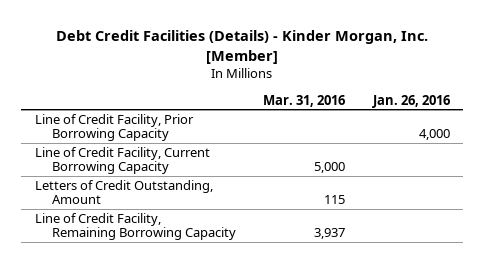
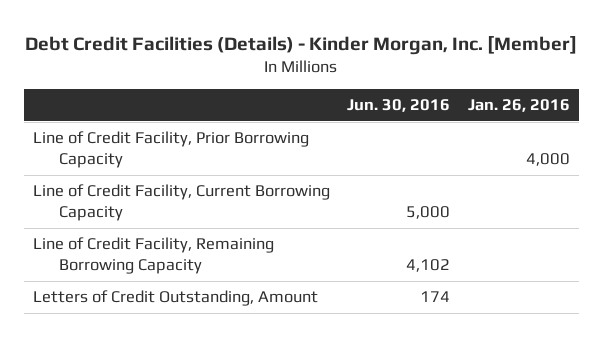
- | Mar. 31, 2016 | Jan. 26, 2016
+ | Jun. 30, 2016 | Jan. 26, 2016
moved down: Letters of Credit Outstanding, Amount | 174 |

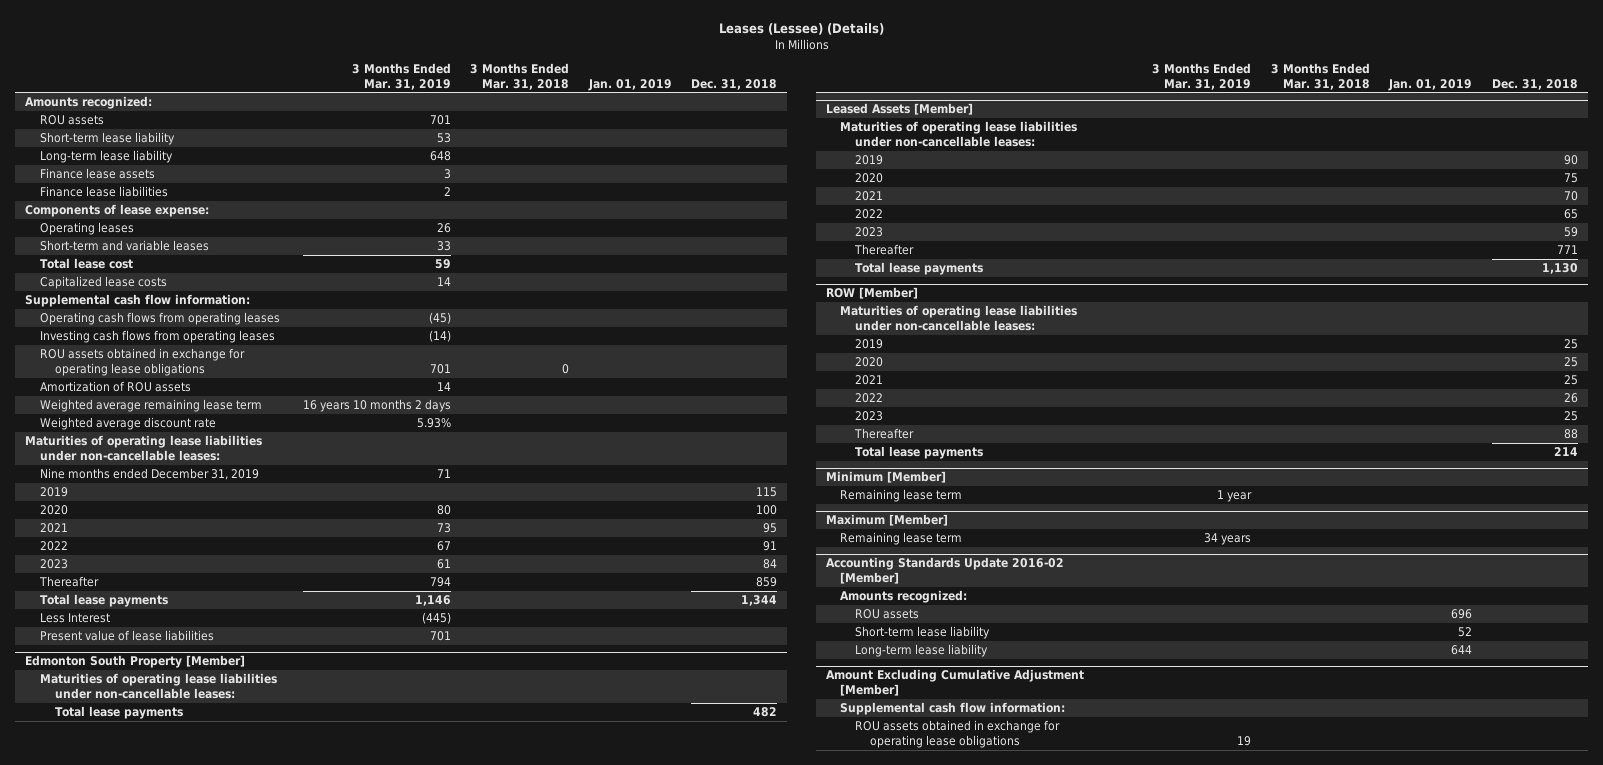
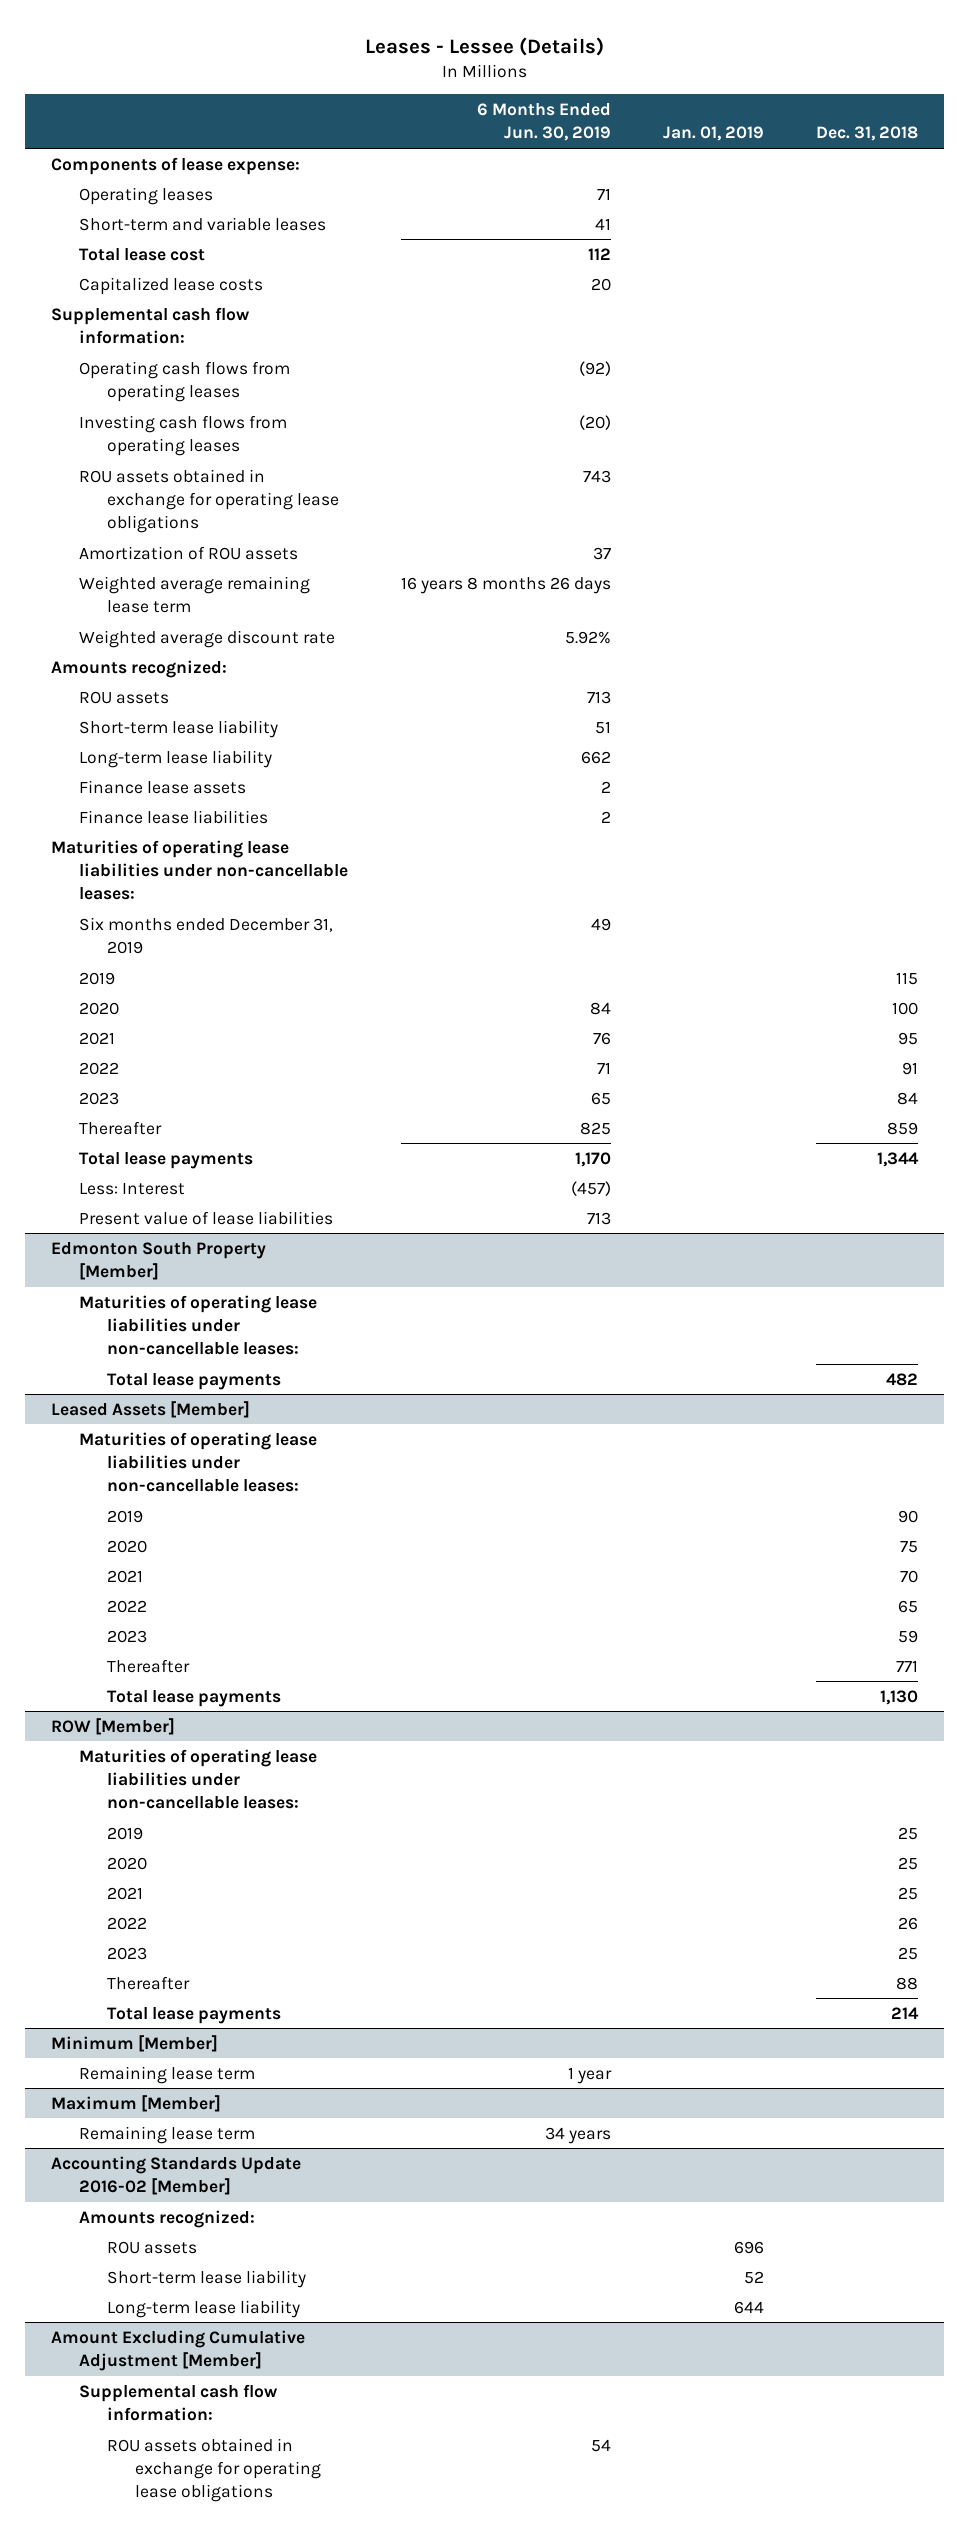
- Leases (Lessee) (Details)
+ Leases - Lessee (Details)
- | 3 Months Ended Mar. 31, 2019 | 3 Months Ended Mar. 31, 2018 | Jan. 01, 2019 | Dec. 31, 2018
+ | 6 Months Ended Jun. 30, 2019 | Jan. 01, 2019 | Dec. 31, 2018
moved down: Amounts recognized:
moved down: ROU assets | 713 | |
moved down: Short-term lease liability | 51 | |
moved down: Long-term lease liability | 662 | |
moved down: Finance lease assets | 2 | |
moved down: Finance lease liabilities | 2 | |
- Nine months ended December 31, 2019 | 71 | | |
+ Six months ended December 31, 2019 | 49 | |
- Less Interest | (445) | | |
+ Less: Interest | (457) | |

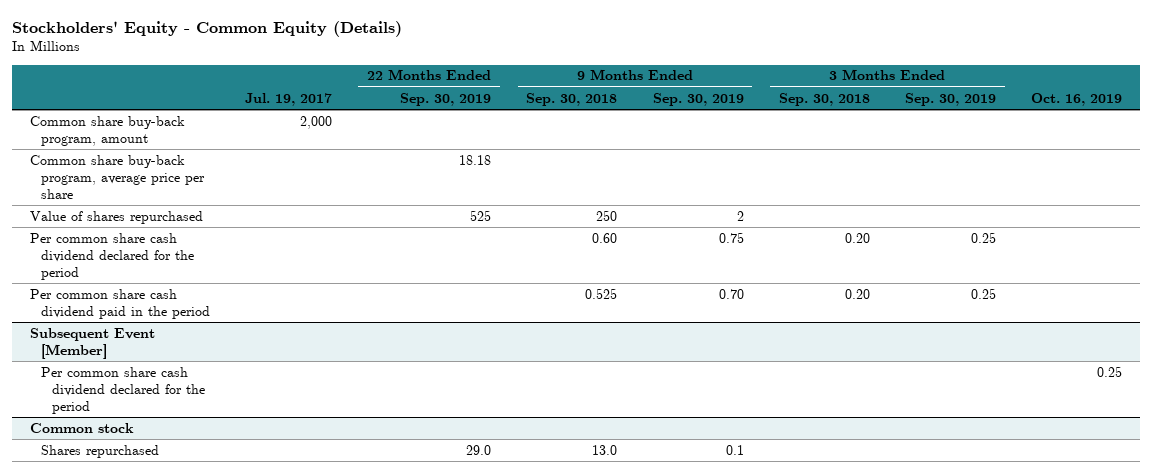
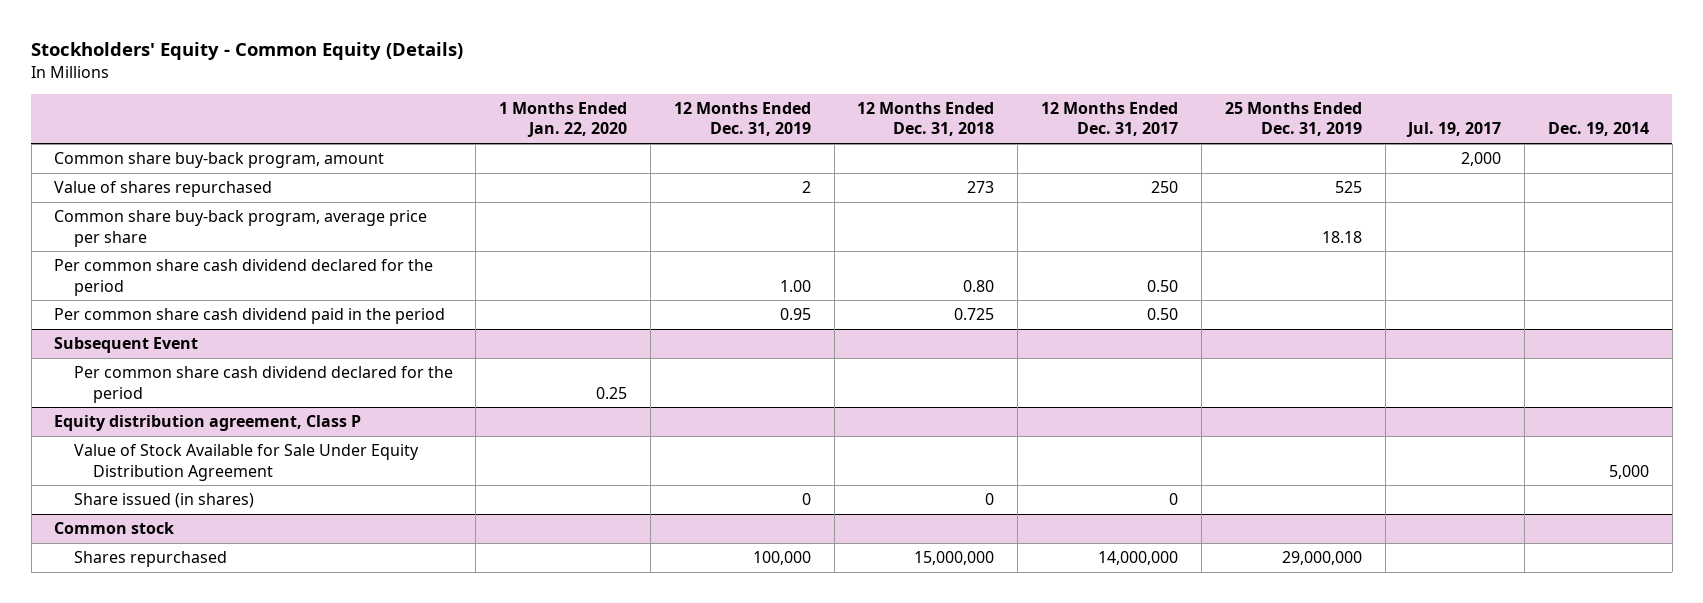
- | Jul. 19, 2017 | 22 Months Ended Sep. 30, 2019 | 9 Months Ended Sep. 30, 2018 | 9 Months Ended Sep. 30, 2019 | 3 Months Ended Sep. 30, 2018 | 3 Months Ended Sep. 30, 2019 | Oct. 16, 2019
+ | 1 Months Ended Jan. 22, 2020 | 12 Months Ended Dec. 31, 2019 | 12 Months Ended Dec. 31, 2018 | 12 Months Ended Dec. 31, 2017 | 25 Months Ended Dec. 31, 2019 | Jul. 19, 2017 | Dec. 19, 2014
moved down: Common share buy-back program, average price per share | | | | | 18.18 | |
- Subsequent Event [Member]
+ Subsequent Event
+ Equity distribution agreement, Class P
+ Value of Stock Available for Sale Under Equity Distribution Agreement | | | | | | | 5,000
+ Share issued (in shares) | | 0 | 0 | 0 | | |

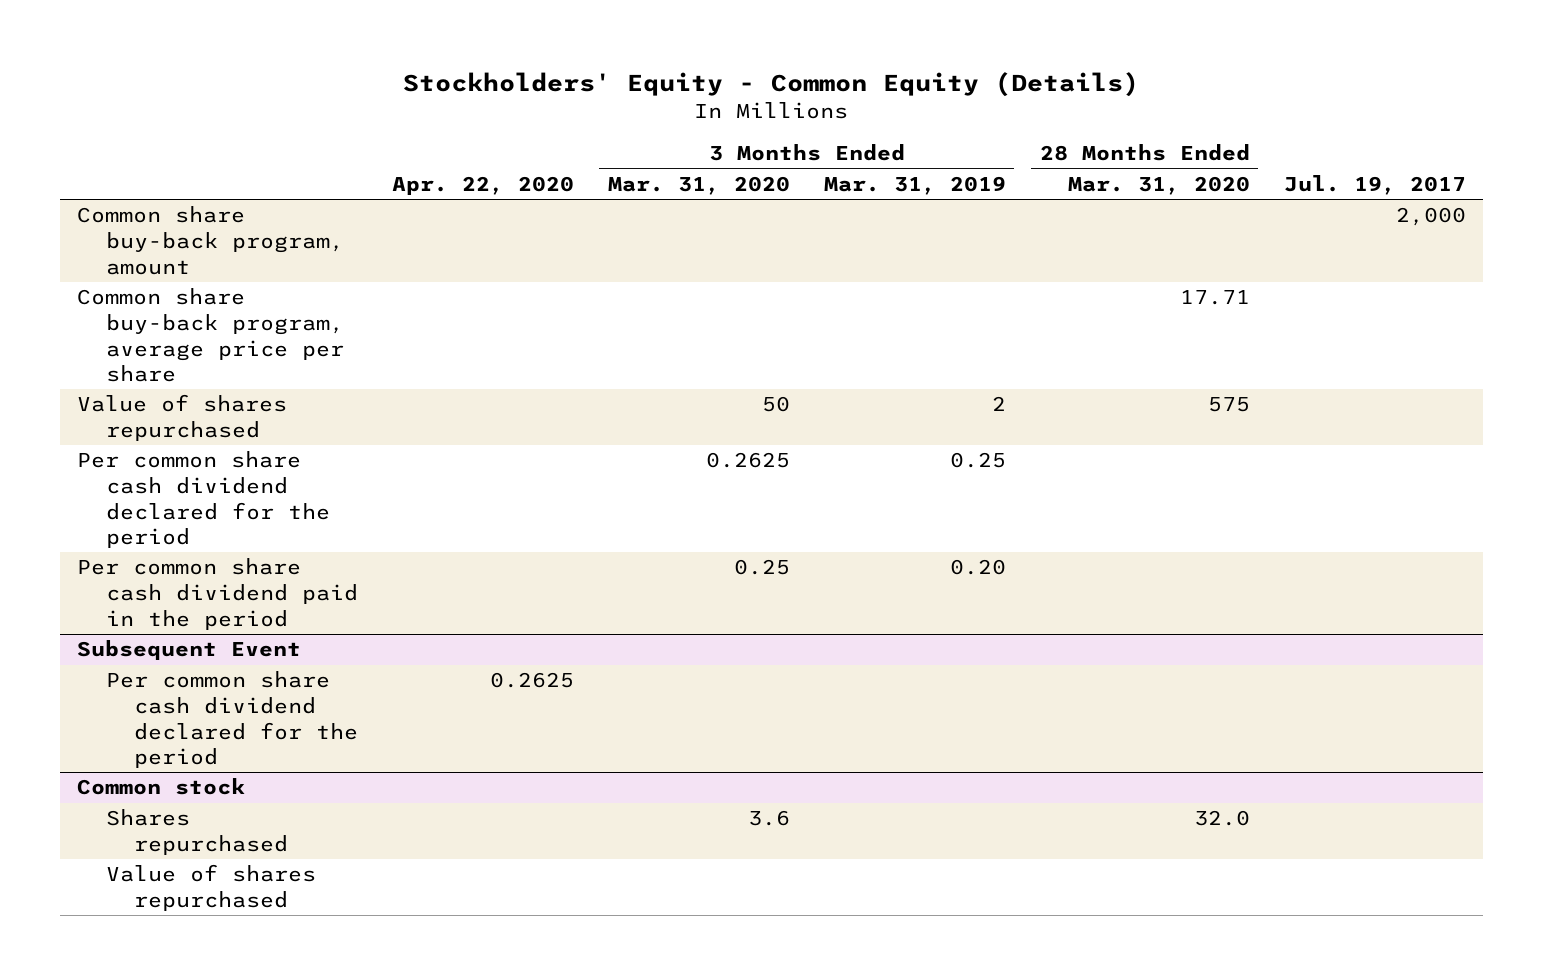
- | 1 Months Ended Jan. 22, 2020 | 12 Months Ended Dec. 31, 2019 | 12 Months Ended Dec. 31, 2018 | 12 Months Ended Dec. 31, 2017 | 25 Months Ended Dec. 31, 2019 | Jul. 19, 2017 | Dec. 19, 2014
+ | Apr. 22, 2020 | 3 Months Ended Mar. 31, 2020 | 3 Months Ended Mar. 31, 2019 | 28 Months Ended Mar. 31, 2020 | Jul. 19, 2017
moved down: Value of shares repurchased | | 50 | 2 | 575 |
- Equity distribution agreement, Class P
- Value of Stock Available for Sale Under Equity Distribution Agreement | | | | | | | 5,000
- Share issued (in shares) | | 0 | 0 | 0 | | |
@ Common stock
+ Value of shares repurchased

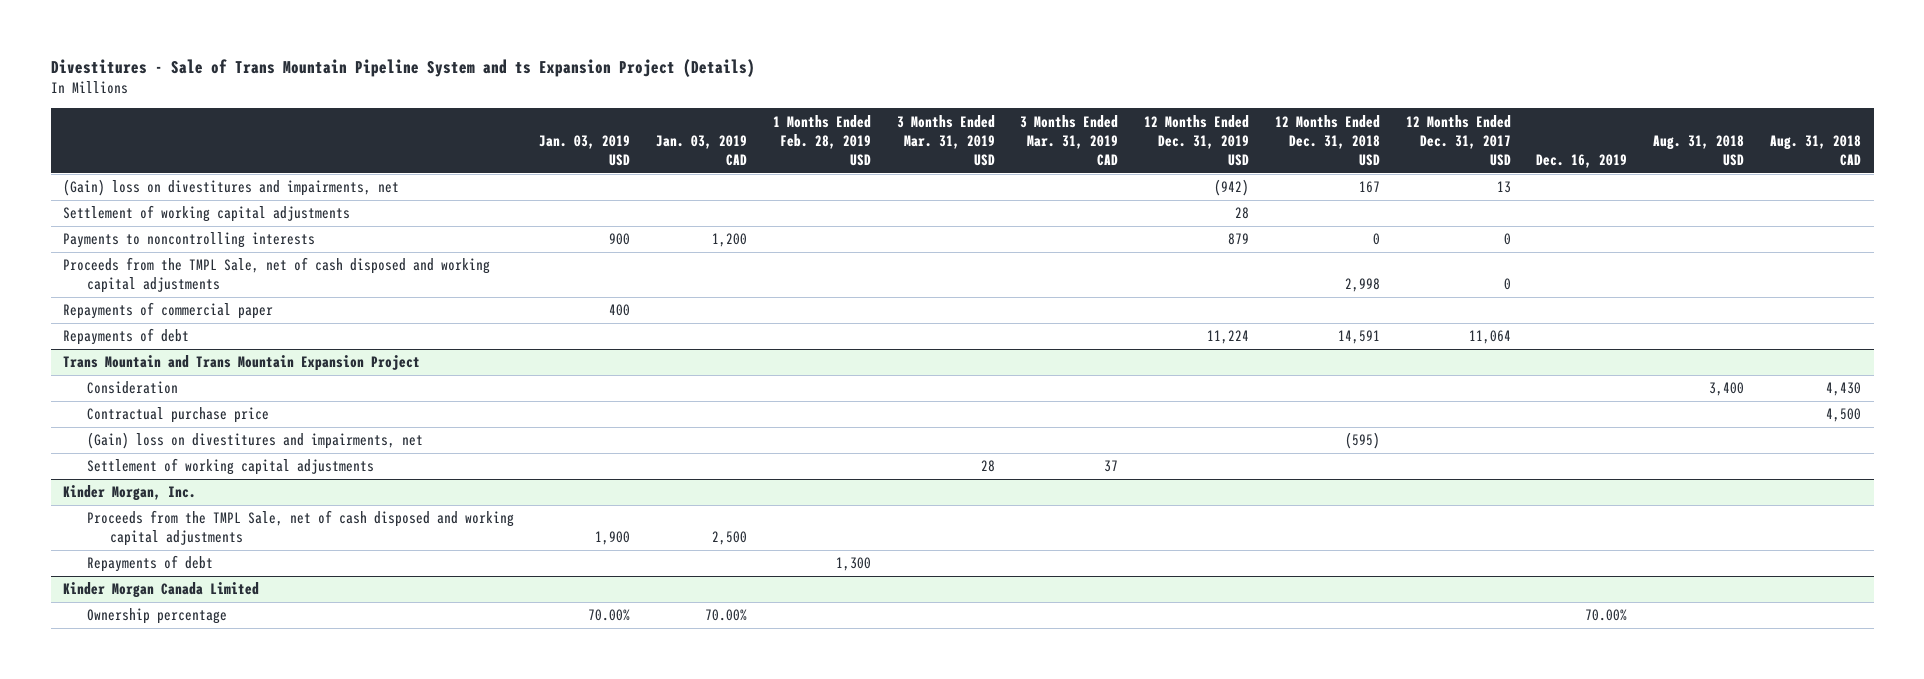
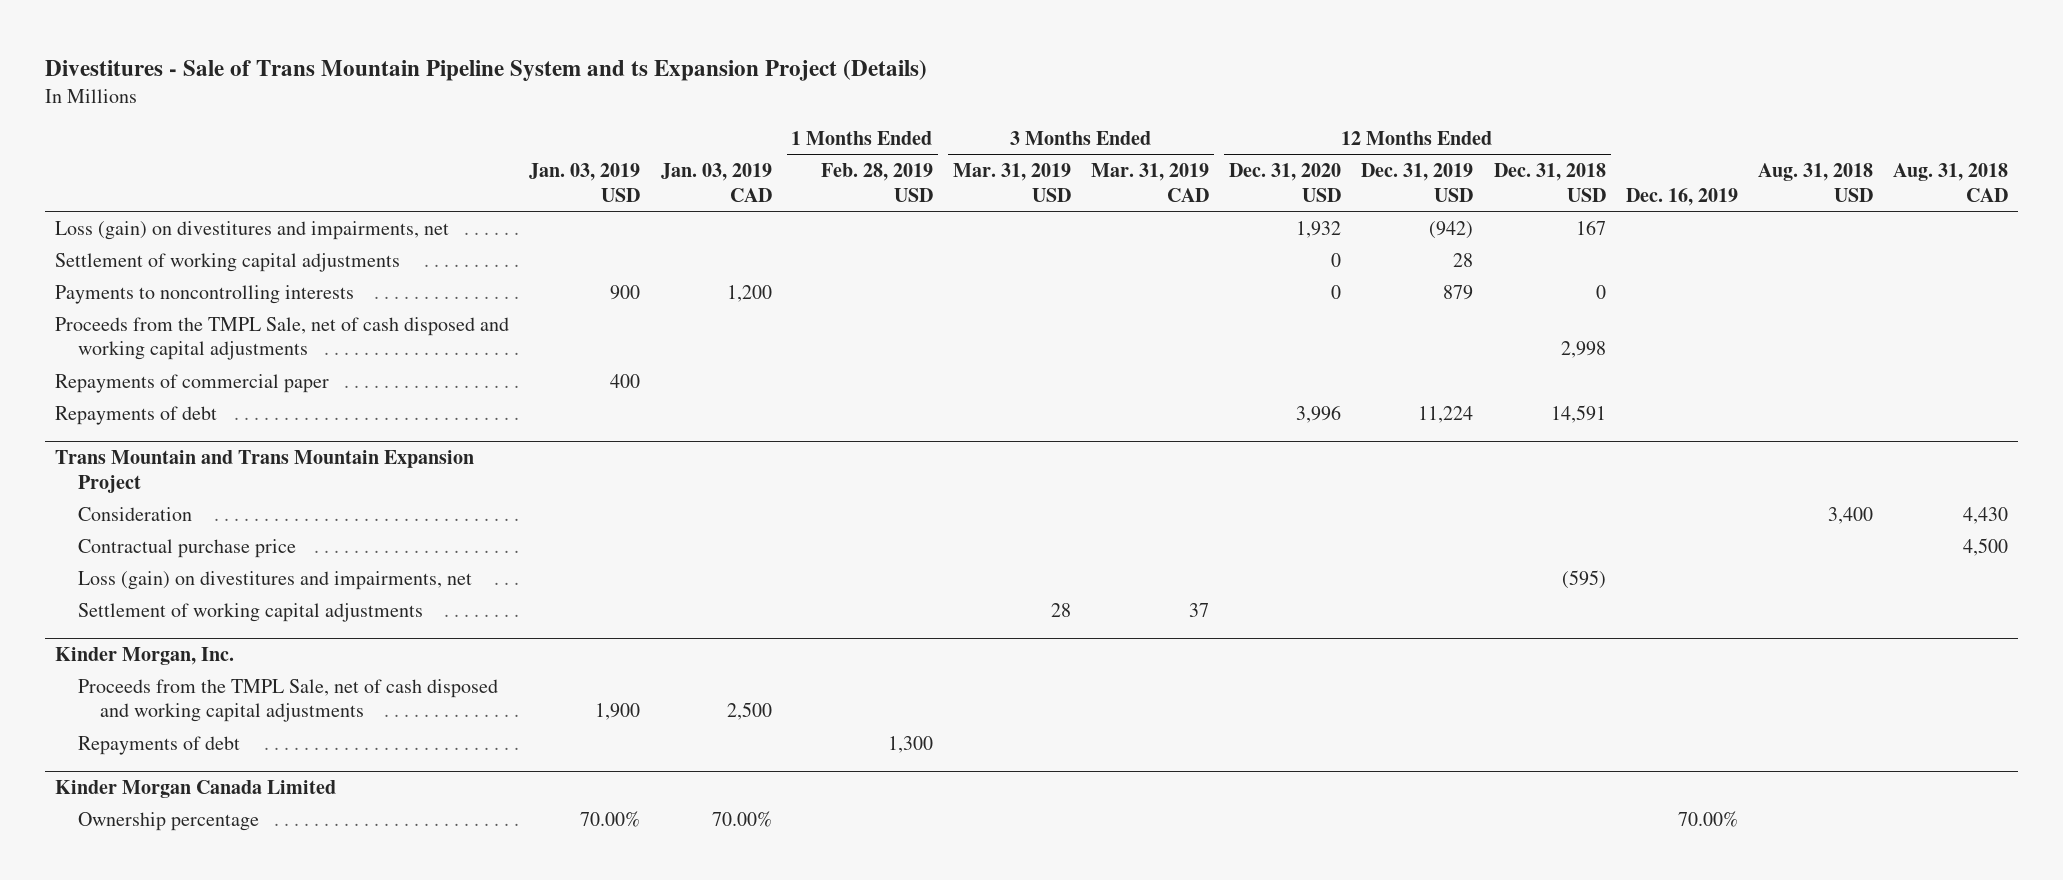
- | Jan. 03, 2019 USD | Jan. 03, 2019 CAD | 1 Months Ended Feb. 28, 2019 USD | 3 Months Ended Mar. 31, 2019 USD | 3 Months Ended Mar. 31, 2019 CAD | 12 Months Ended Dec. 31, 2019 USD | 12 Months Ended Dec. 31, 2018 USD | 12 Months Ended Dec. 31, 2017 USD | Dec. 16, 2019 | Aug. 31, 2018 USD | Aug. 31, 2018 CAD
+ | Jan. 03, 2019 USD | Jan. 03, 2019 CAD | 1 Months Ended Feb. 28, 2019 USD | 3 Months Ended Mar. 31, 2019 USD | 3 Months Ended Mar. 31, 2019 CAD | 12 Months Ended Dec. 31, 2020 USD | 12 Months Ended Dec. 31, 2019 USD | 12 Months Ended Dec. 31, 2018 USD | Dec. 16, 2019 | Aug. 31, 2018 USD | Aug. 31, 2018 CAD
- (Gain) loss on divestitures and impairments, net | | | | | | (942) | 167 | 13 | | |
+ Loss (gain) on divestitures and impairments, net | | | | | | 1,932 | (942) | 167 | | |
@ Trans Mountain and Trans Mountain Expansion Project
- (Gain) loss on divestitures and impairments, net | | | | | | | (595) | | | |
+ Loss (gain) on divestitures and impairments, net | | | | | | | | (595) | | |

